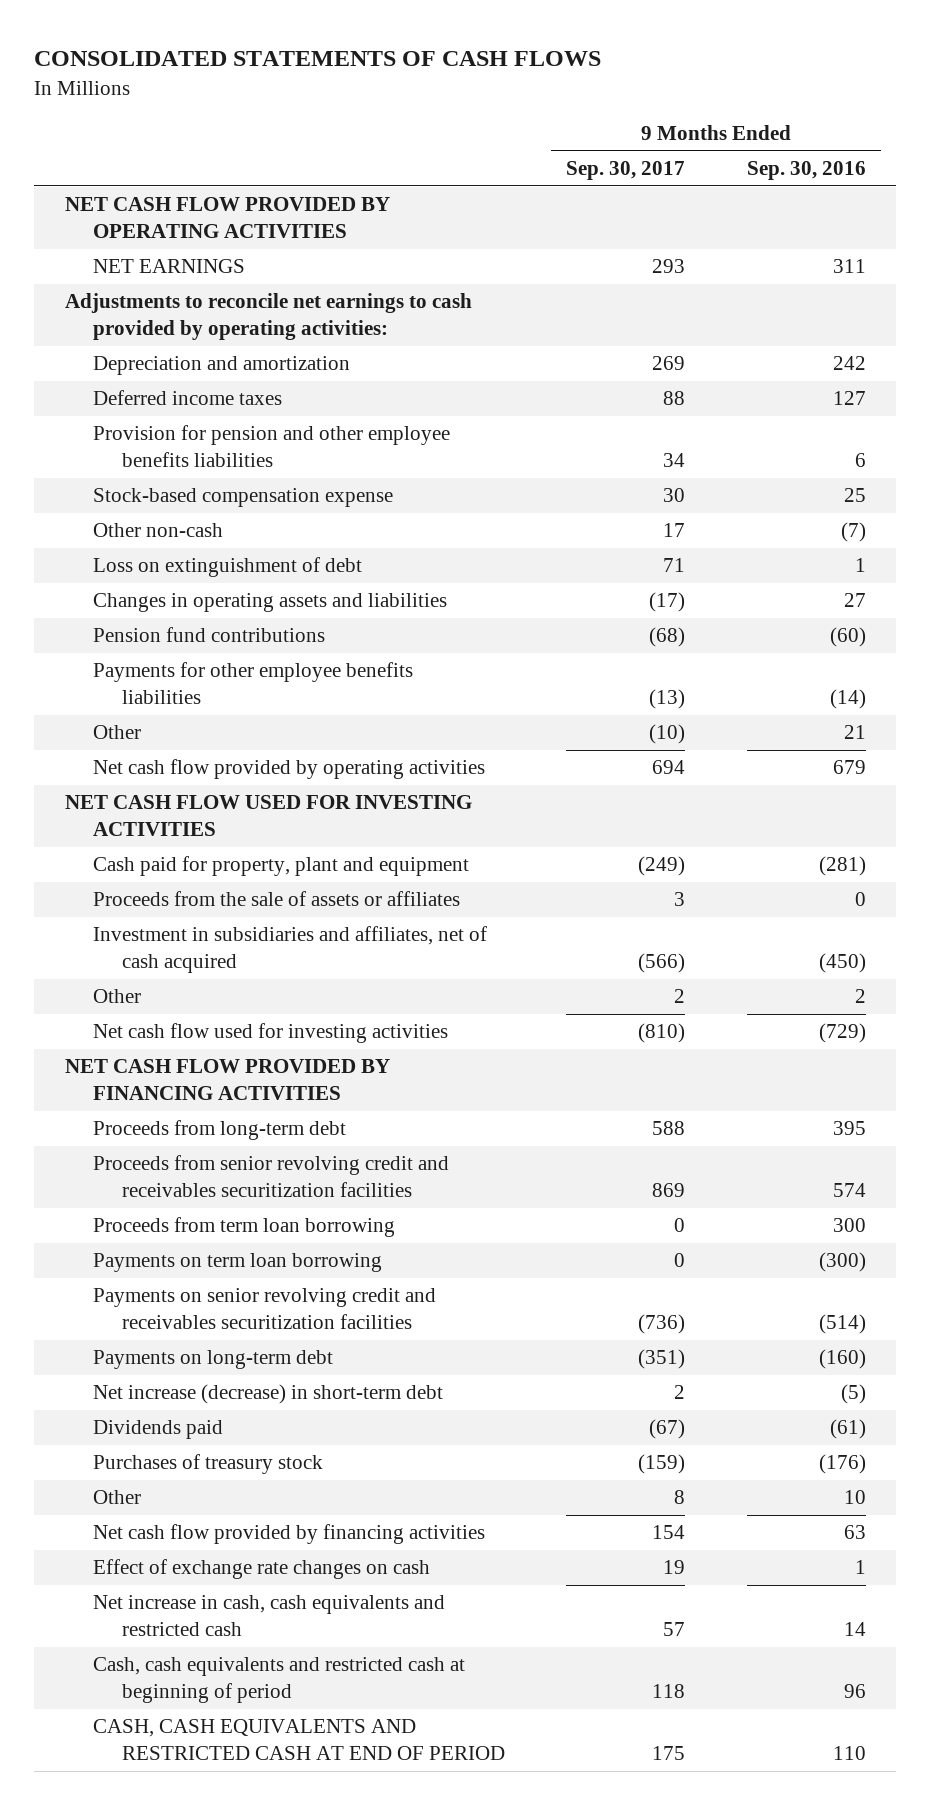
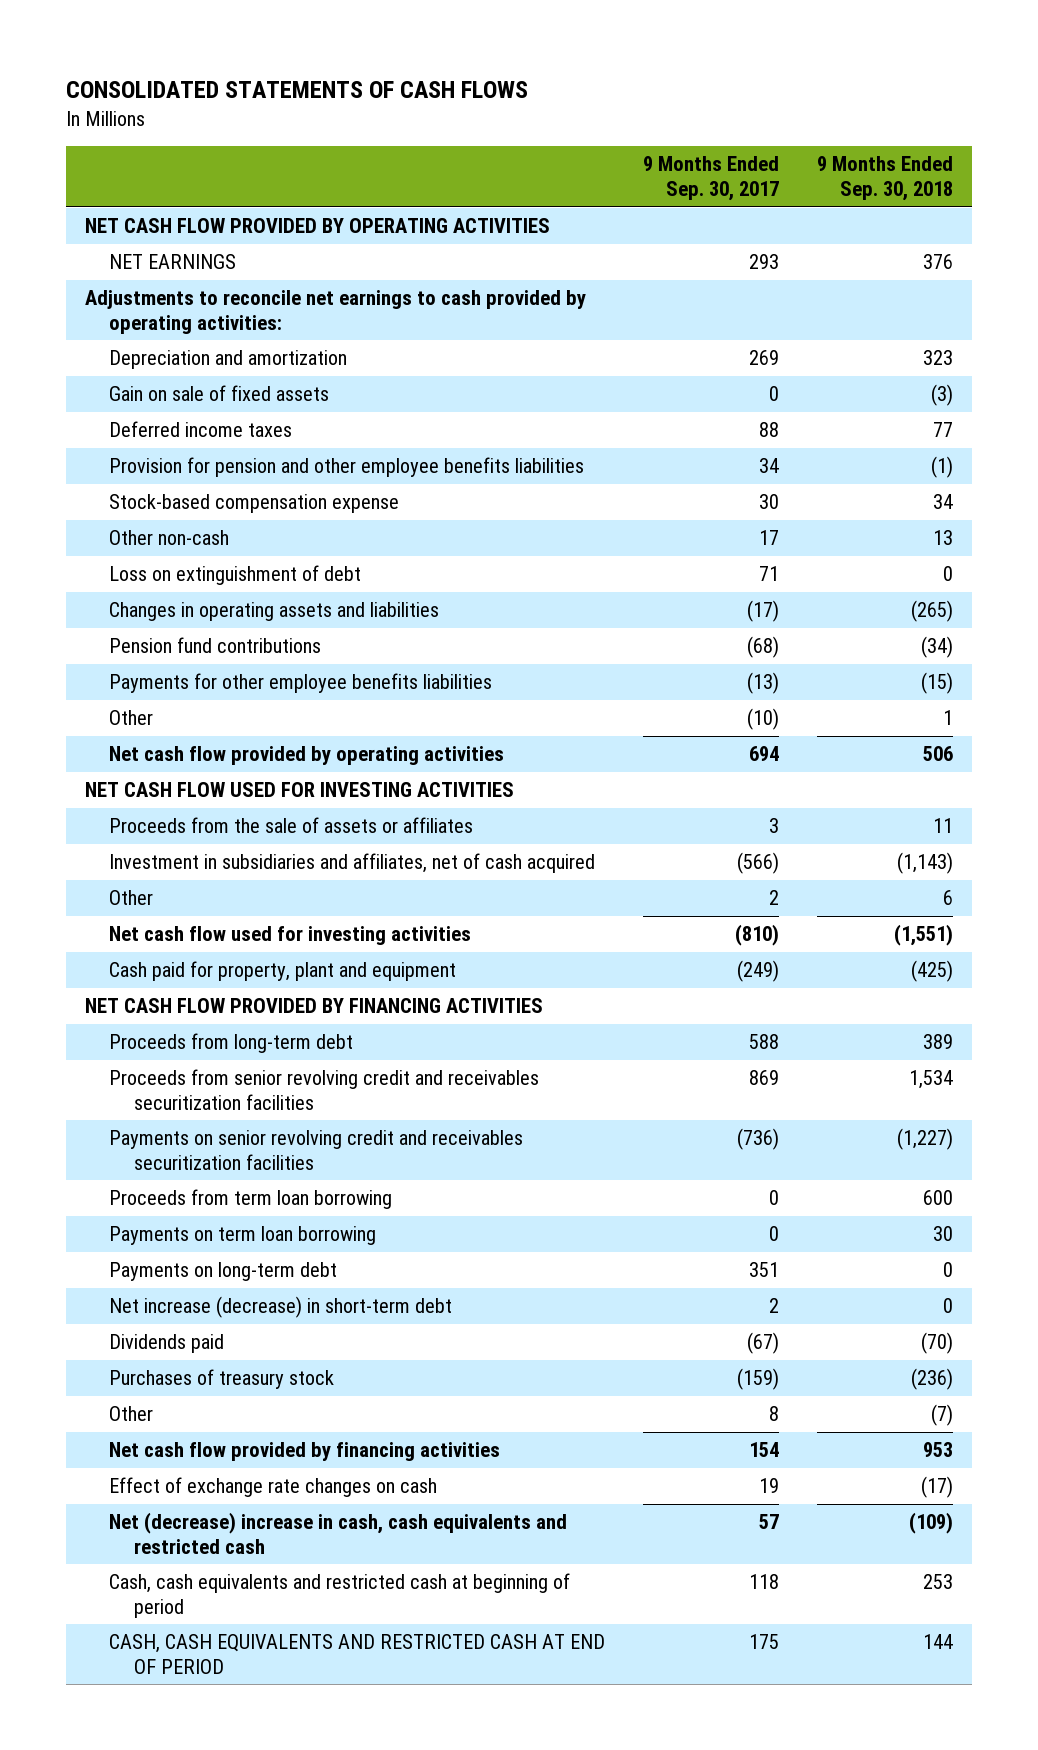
- | 9 Months Ended Sep. 30, 2017 | 9 Months Ended Sep. 30, 2016
+ | 9 Months Ended Sep. 30, 2017 | 9 Months Ended Sep. 30, 2018
+ Gain on sale of fixed assets | 0 | (3)
moved down: Cash paid for property, plant and equipment | (249) | (425)
moved up: Payments on senior revolving credit and receivables securitization facilities | (736) | (1,227)
- Payments on long-term debt | (351) | (160)
+ Payments on long-term debt | 351 | 0
- Net increase in cash, cash equivalents and restricted cash | 57 | 14
+ Net (decrease) increase in cash, cash equivalents and restricted cash | 57 | (109)

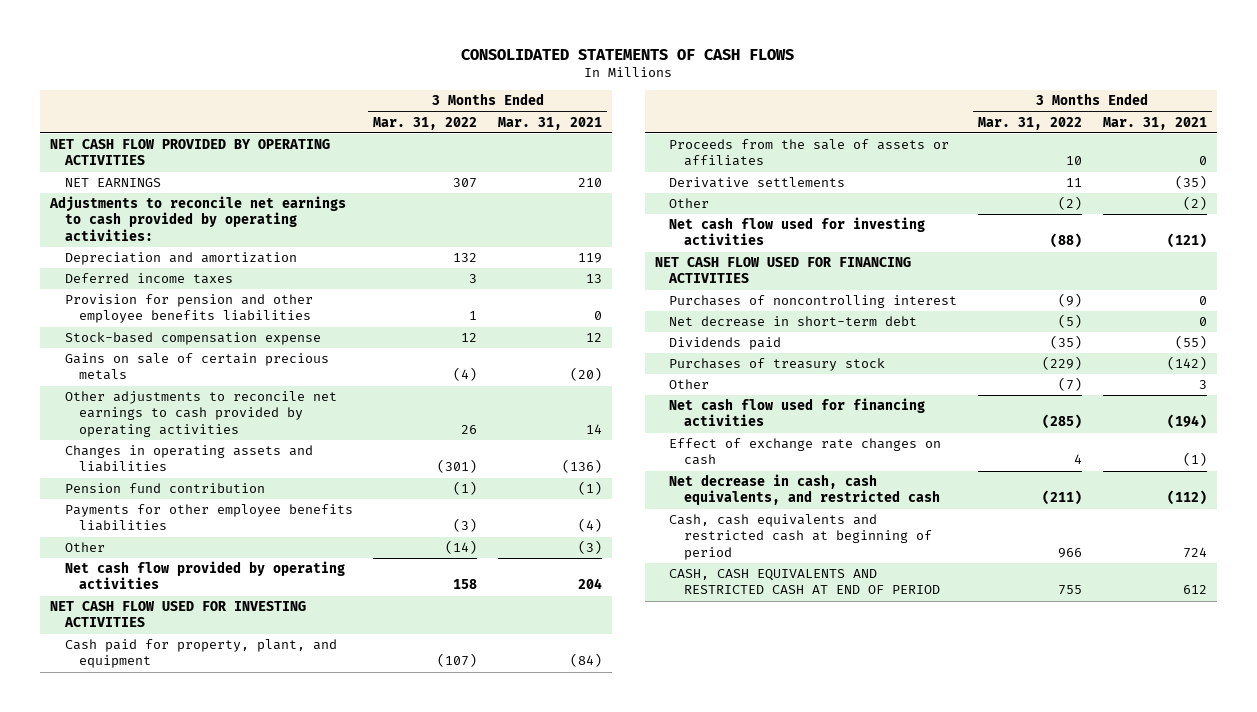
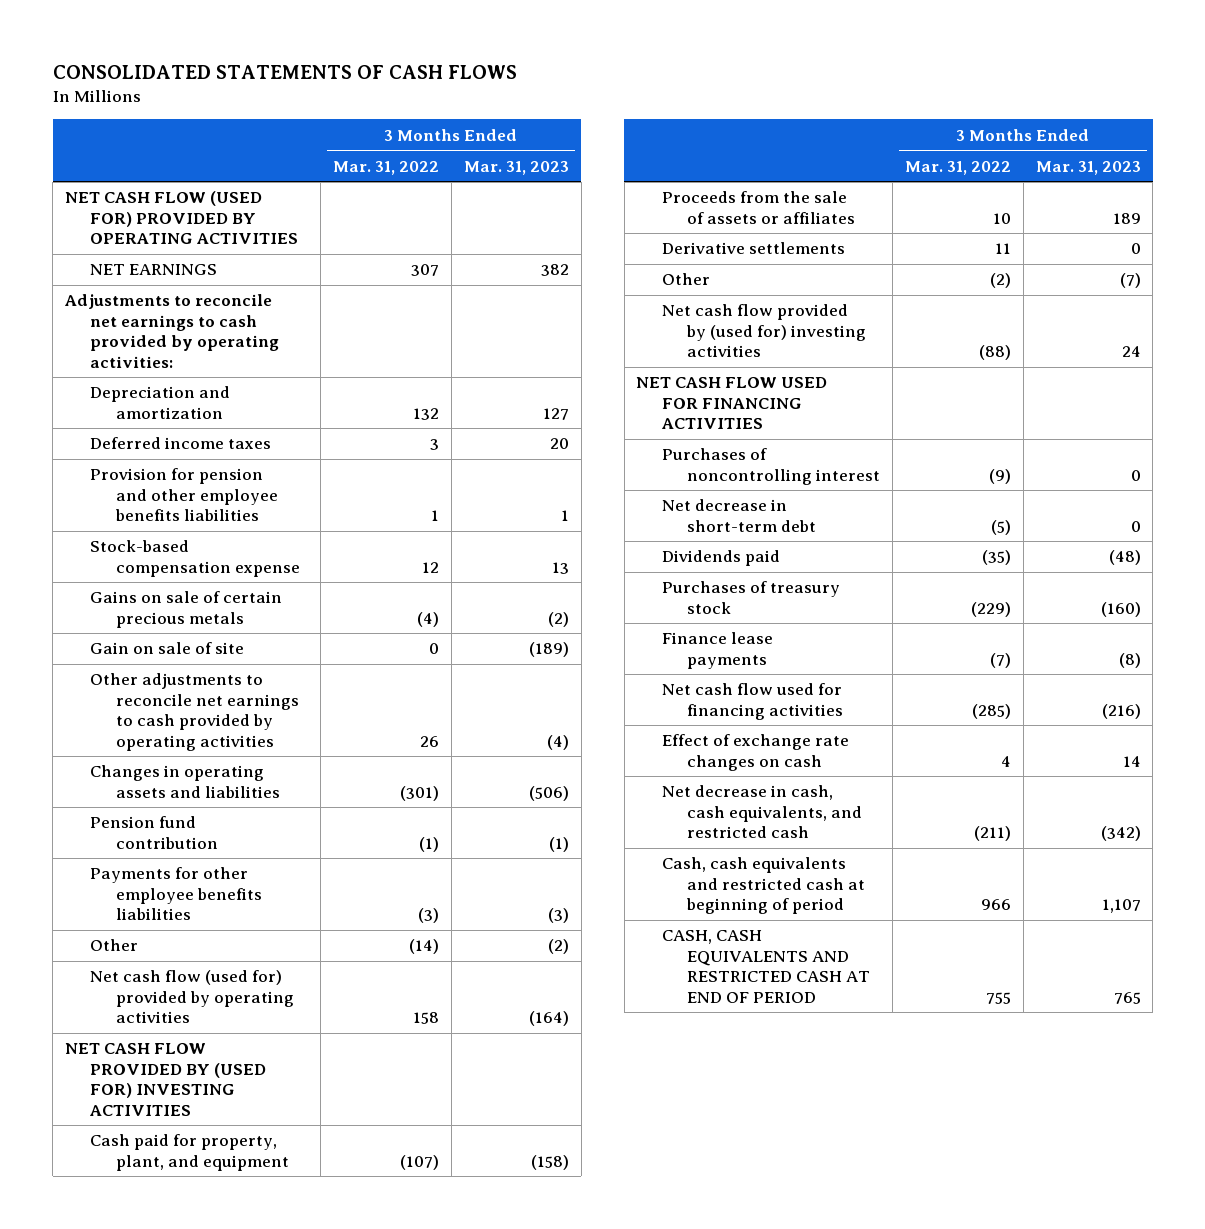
- | 3 Months Ended Mar. 31, 2022 | 3 Months Ended Mar. 31, 2021
+ | 3 Months Ended Mar. 31, 2022 | 3 Months Ended Mar. 31, 2023
- NET CASH FLOW PROVIDED BY OPERATING ACTIVITIES
+ NET CASH FLOW (USED FOR) PROVIDED BY OPERATING ACTIVITIES
+ Gain on sale of site | 0 | (189)
- Net cash flow provided by operating activities | 158 | 204
- NET CASH FLOW USED FOR INVESTING ACTIVITIES
+ Net cash flow (used for) provided by operating activities | 158 | (164)
+ NET CASH FLOW PROVIDED BY (USED FOR) INVESTING ACTIVITIES
- Net cash flow used for investing activities | (88) | (121)
+ Net cash flow provided by (used for) investing activities | (88) | 24
- Other | (7) | 3
+ Finance lease payments | (7) | (8)

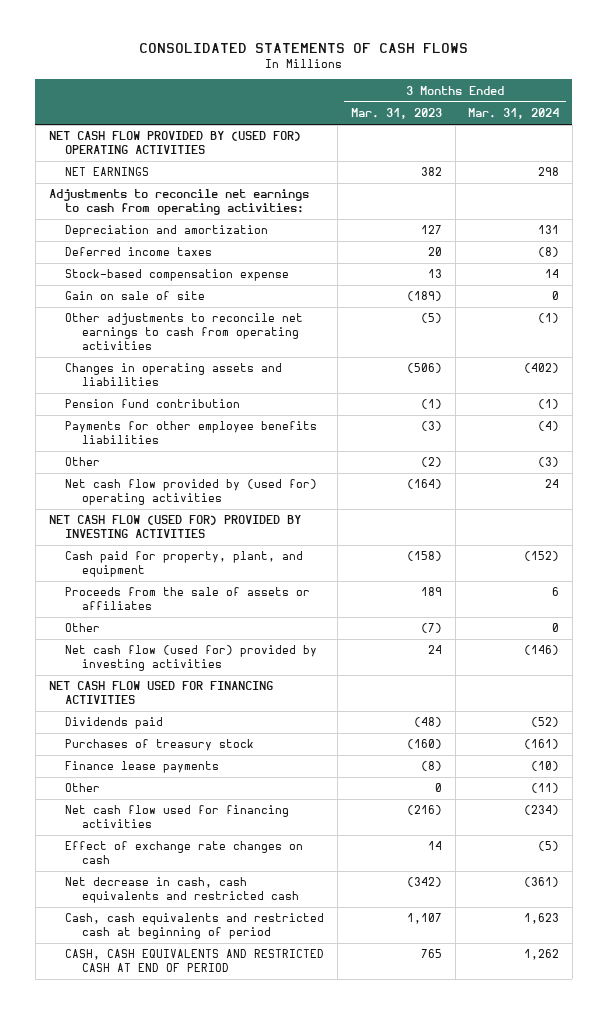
- | 3 Months Ended Mar. 31, 2022 | 3 Months Ended Mar. 31, 2023
+ | 3 Months Ended Mar. 31, 2023 | 3 Months Ended Mar. 31, 2024
- NET CASH FLOW (USED FOR) PROVIDED BY OPERATING ACTIVITIES
+ NET CASH FLOW PROVIDED BY (USED FOR) OPERATING ACTIVITIES
- Adjustments to reconcile net earnings to cash provided by operating activities:
+ Adjustments to reconcile net earnings to cash from operating activities:
- Provision for pension and other employee benefits liabilities | 1 | 1
- Gains on sale of certain precious metals | (4) | (2)
- Other adjustments to reconcile net earnings to cash provided by operating activities | 26 | (4)
+ Other adjustments to reconcile net earnings to cash from operating activities | (5) | (1)
- Net cash flow (used for) provided by operating activities | 158 | (164)
- NET CASH FLOW PROVIDED BY (USED FOR) INVESTING ACTIVITIES
+ Net cash flow provided by (used for) operating activities | (164) | 24
+ NET CASH FLOW (USED FOR) PROVIDED BY INVESTING ACTIVITIES
- Derivative settlements | 11 | 0
- Net cash flow provided by (used for) investing activities | (88) | 24
+ Net cash flow (used for) provided by investing activities | 24 | (146)
- Purchases of noncontrolling interest | (9) | 0
- Net decrease in short-term debt | (5) | 0
+ Other | 0 | (11)
- Net decrease in cash, cash equivalents, and restricted cash | (211) | (342)
+ Net decrease in cash, cash equivalents and restricted cash | (342) | (361)

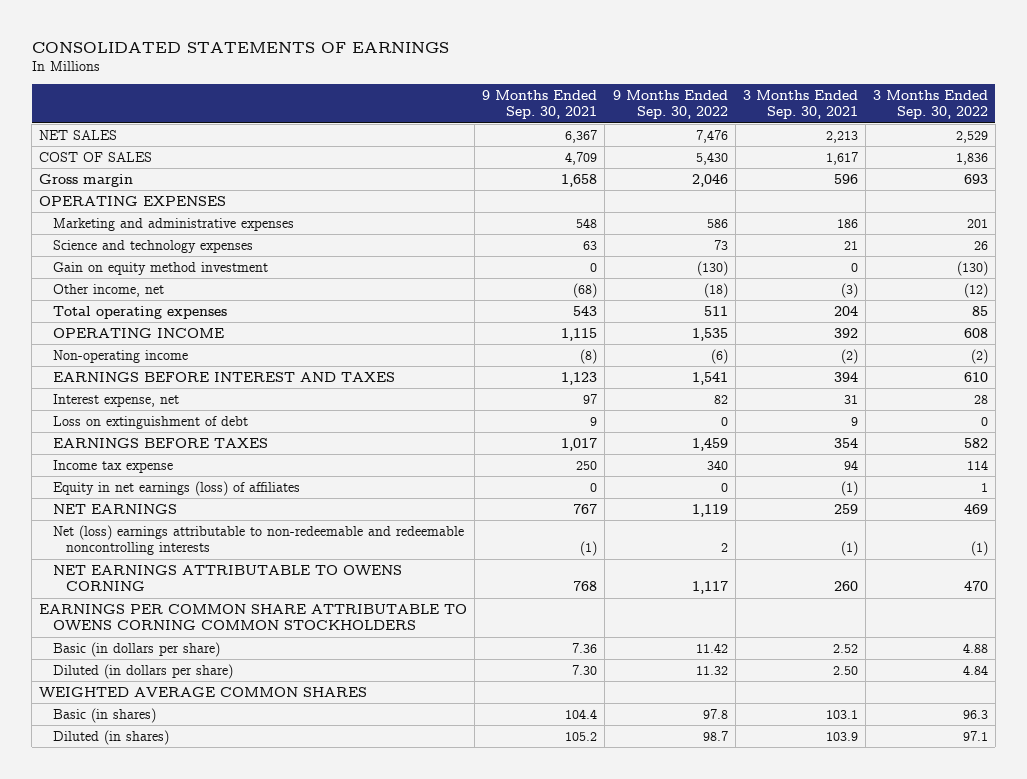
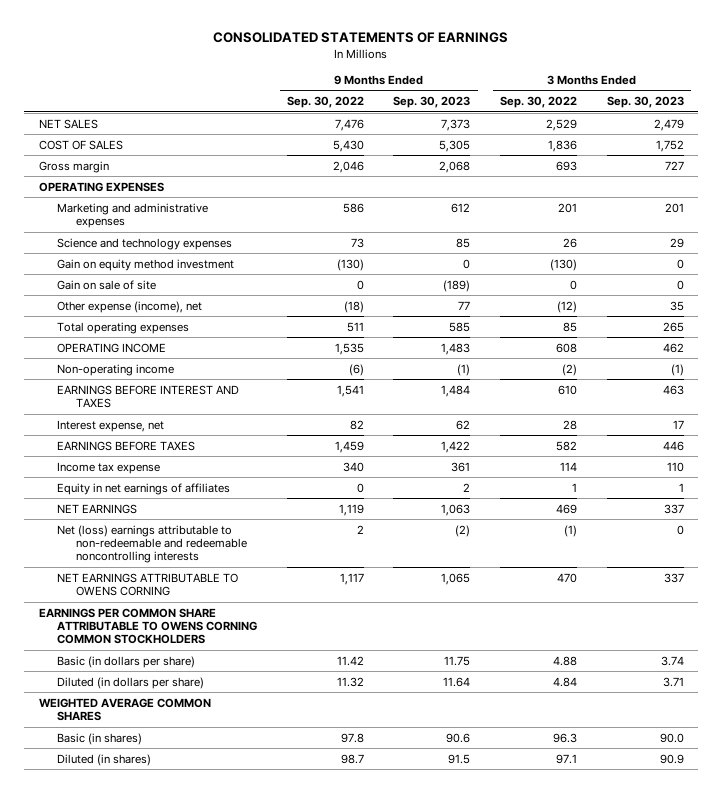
- | 9 Months Ended Sep. 30, 2021 | 9 Months Ended Sep. 30, 2022 | 3 Months Ended Sep. 30, 2021 | 3 Months Ended Sep. 30, 2022
+ | 9 Months Ended Sep. 30, 2022 | 9 Months Ended Sep. 30, 2023 | 3 Months Ended Sep. 30, 2022 | 3 Months Ended Sep. 30, 2023
- Other income, net | (68) | (18) | (3) | (12)
+ Gain on sale of site | 0 | (189) | 0 | 0
+ Other expense (income), net | (18) | 77 | (12) | 35
- Loss on extinguishment of debt | 9 | 0 | 9 | 0
- Equity in net earnings (loss) of affiliates | 0 | 0 | (1) | 1
+ Equity in net earnings of affiliates | 0 | 2 | 1 | 1

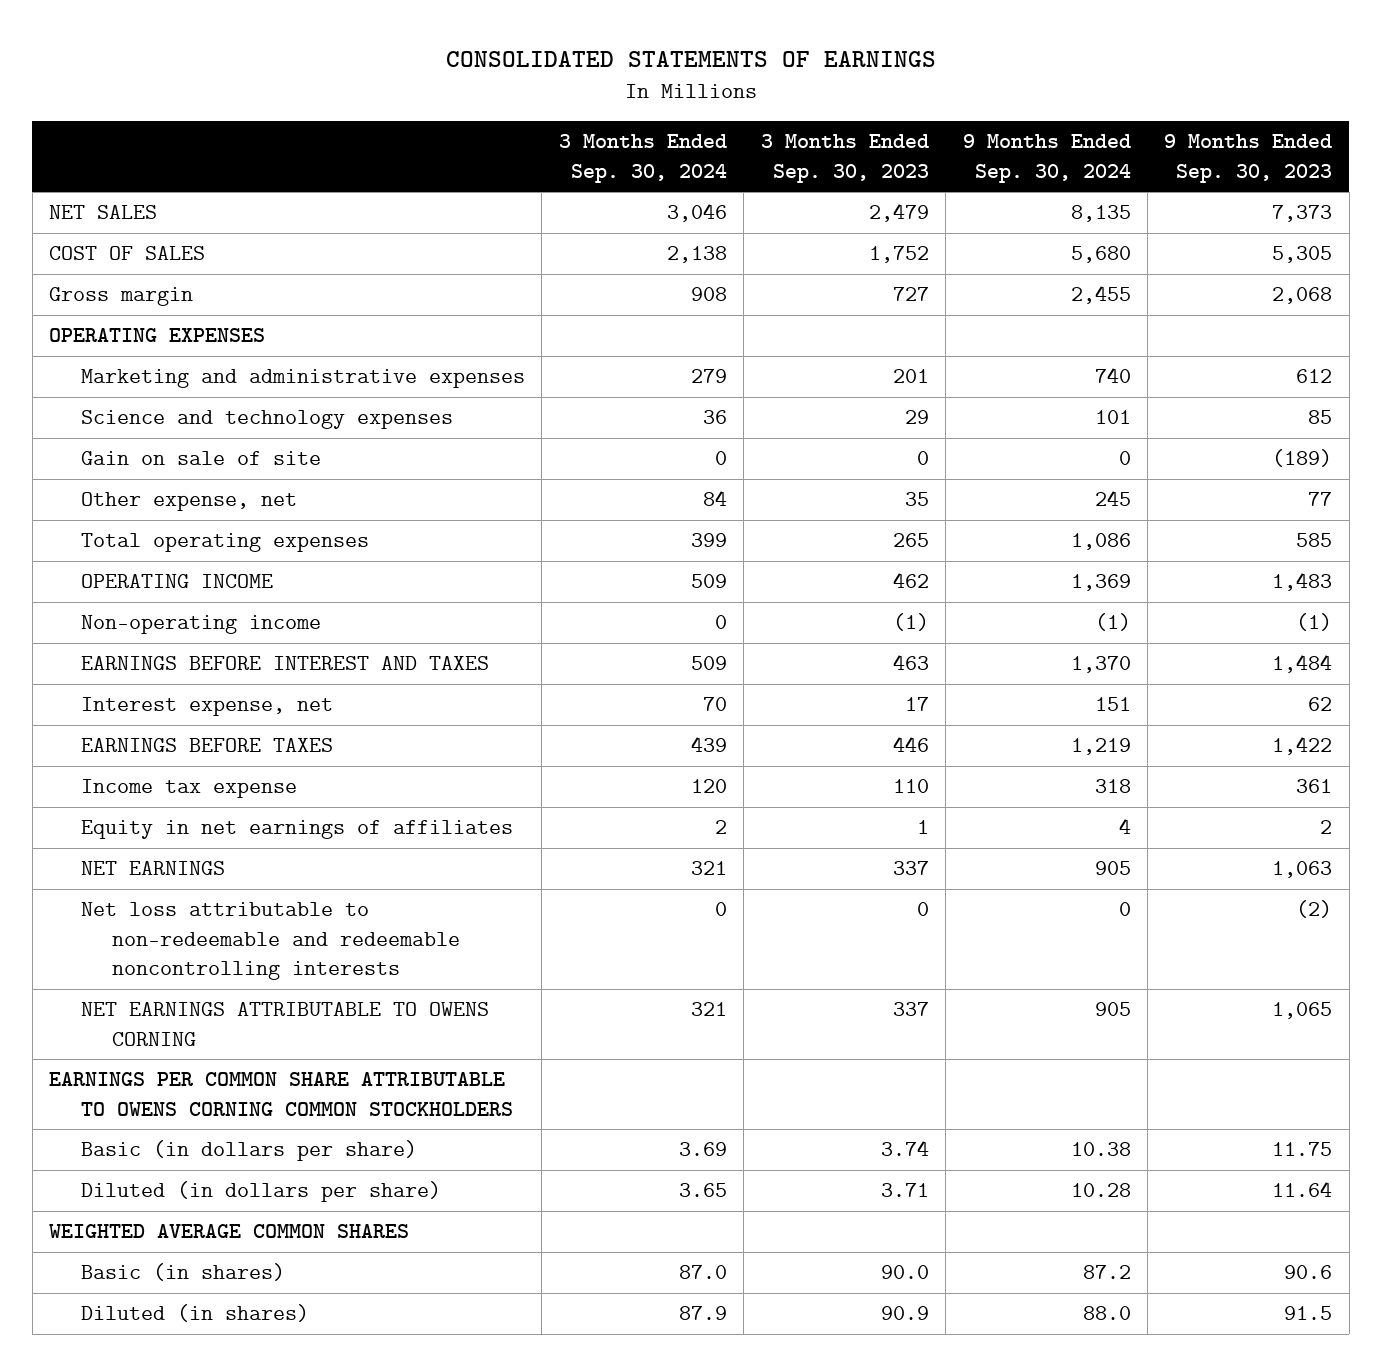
- | 9 Months Ended Sep. 30, 2022 | 9 Months Ended Sep. 30, 2023 | 3 Months Ended Sep. 30, 2022 | 3 Months Ended Sep. 30, 2023
+ | 3 Months Ended Sep. 30, 2024 | 3 Months Ended Sep. 30, 2023 | 9 Months Ended Sep. 30, 2024 | 9 Months Ended Sep. 30, 2023
- Gain on equity method investment | (130) | 0 | (130) | 0
- Other expense (income), net | (18) | 77 | (12) | 35
+ Other expense, net | 84 | 35 | 245 | 77
- Net (loss) earnings attributable to non-redeemable and redeemable noncontrolling interests | 2 | (2) | (1) | 0
+ Net loss attributable to non-redeemable and redeemable noncontrolling interests | 0 | 0 | 0 | (2)

